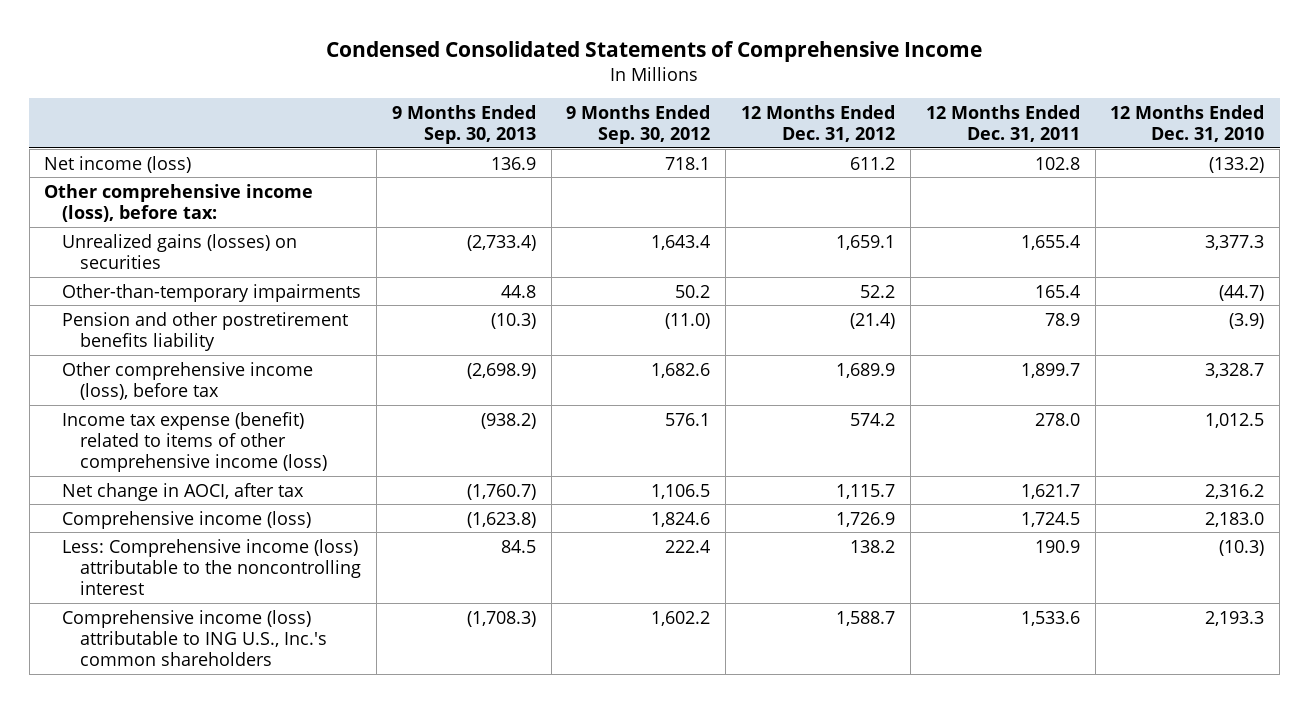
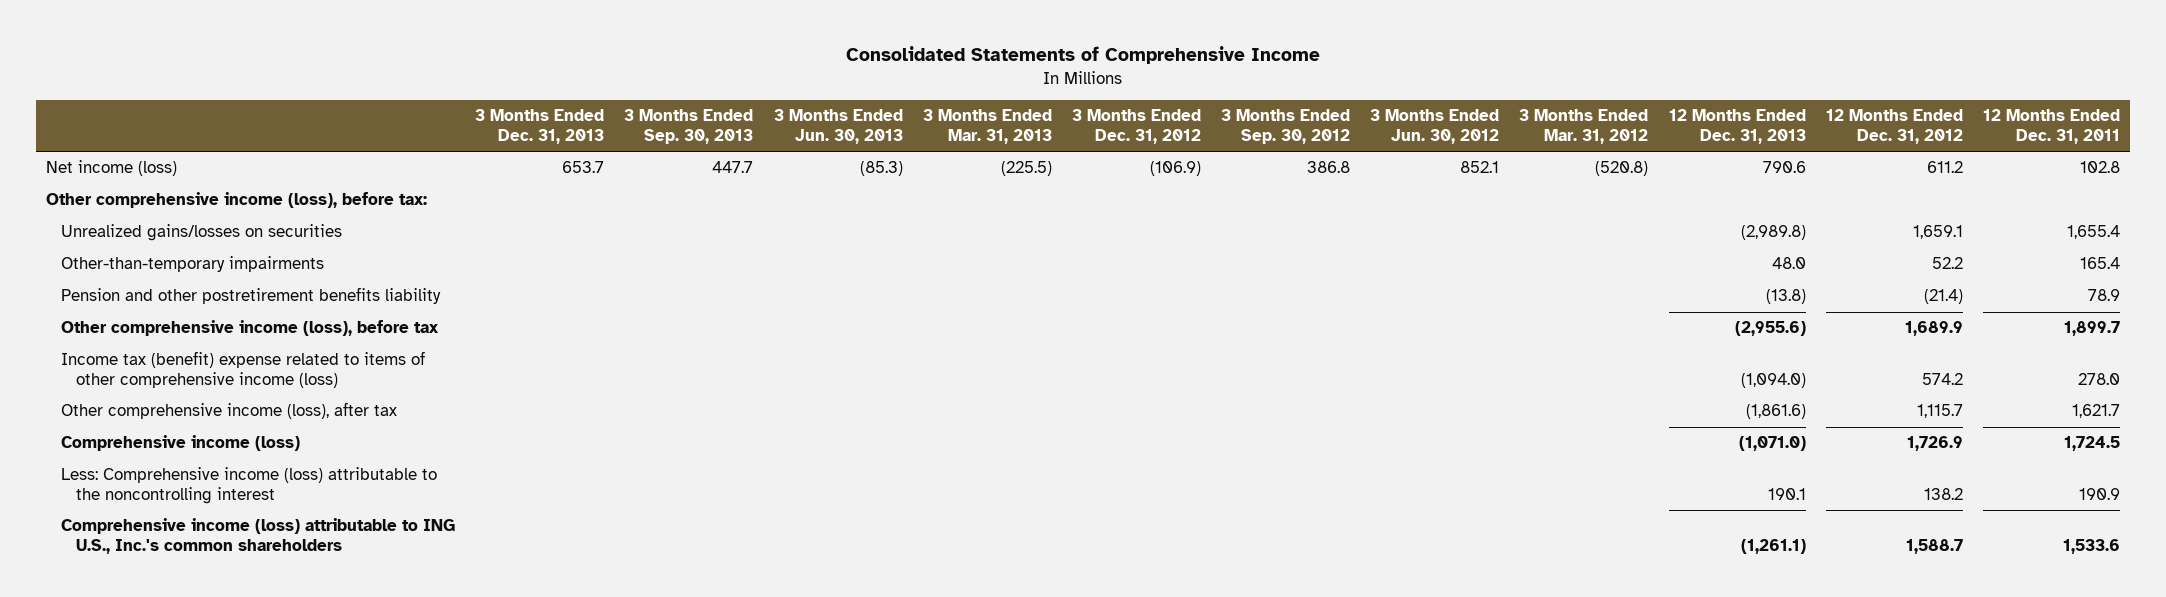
- Condensed Consolidated Statements of Comprehensive Income
+ Consolidated Statements of Comprehensive Income
- | 9 Months Ended Sep. 30, 2013 | 9 Months Ended Sep. 30, 2012 | 12 Months Ended Dec. 31, 2012 | 12 Months Ended Dec. 31, 2011 | 12 Months Ended Dec. 31, 2010
+ | 3 Months Ended Dec. 31, 2013 | 3 Months Ended Sep. 30, 2013 | 3 Months Ended Jun. 30, 2013 | 3 Months Ended Mar. 31, 2013 | 3 Months Ended Dec. 31, 2012 | 3 Months Ended Sep. 30, 2012 | 3 Months Ended Jun. 30, 2012 | 3 Months Ended Mar. 31, 2012 | 12 Months Ended Dec. 31, 2013 | 12 Months Ended Dec. 31, 2012 | 12 Months Ended Dec. 31, 2011
- Unrealized gains (losses) on securities | (2,733.4) | 1,643.4 | 1,659.1 | 1,655.4 | 3,377.3
+ Unrealized gains/losses on securities | | | | | | | | | (2,989.8) | 1,659.1 | 1,655.4
- Income tax expense (benefit) related to items of other comprehensive income (loss) | (938.2) | 576.1 | 574.2 | 278.0 | 1,012.5
- Net change in AOCI, after tax | (1,760.7) | 1,106.5 | 1,115.7 | 1,621.7 | 2,316.2
+ Income tax (benefit) expense related to items of other comprehensive income (loss) | | | | | | | | | (1,094.0) | 574.2 | 278.0
+ Other comprehensive income (loss), after tax | | | | | | | | | (1,861.6) | 1,115.7 | 1,621.7

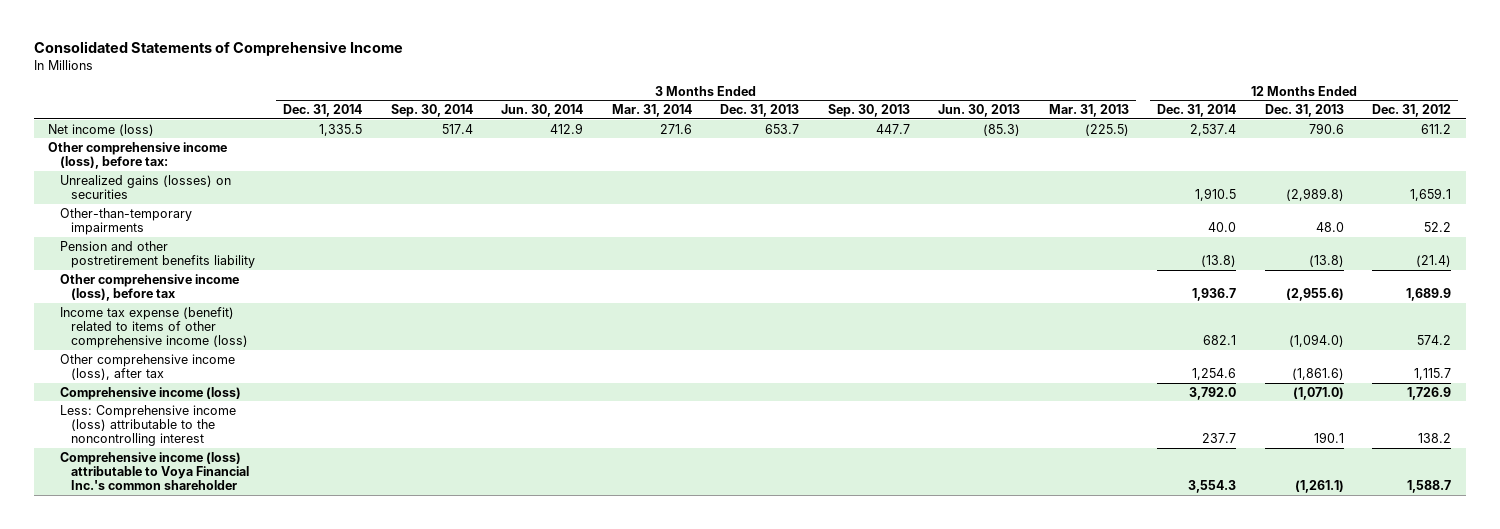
- | 3 Months Ended Dec. 31, 2013 | 3 Months Ended Sep. 30, 2013 | 3 Months Ended Jun. 30, 2013 | 3 Months Ended Mar. 31, 2013 | 3 Months Ended Dec. 31, 2012 | 3 Months Ended Sep. 30, 2012 | 3 Months Ended Jun. 30, 2012 | 3 Months Ended Mar. 31, 2012 | 12 Months Ended Dec. 31, 2013 | 12 Months Ended Dec. 31, 2012 | 12 Months Ended Dec. 31, 2011
+ | 3 Months Ended Dec. 31, 2014 | 3 Months Ended Sep. 30, 2014 | 3 Months Ended Jun. 30, 2014 | 3 Months Ended Mar. 31, 2014 | 3 Months Ended Dec. 31, 2013 | 3 Months Ended Sep. 30, 2013 | 3 Months Ended Jun. 30, 2013 | 3 Months Ended Mar. 31, 2013 | 12 Months Ended Dec. 31, 2014 | 12 Months Ended Dec. 31, 2013 | 12 Months Ended Dec. 31, 2012
- Unrealized gains/losses on securities | | | | | | | | | (2,989.8) | 1,659.1 | 1,655.4
+ Unrealized gains (losses) on securities | | | | | | | | | 1,910.5 | (2,989.8) | 1,659.1
- Income tax (benefit) expense related to items of other comprehensive income (loss) | | | | | | | | | (1,094.0) | 574.2 | 278.0
+ Income tax expense (benefit) related to items of other comprehensive income (loss) | | | | | | | | | 682.1 | (1,094.0) | 574.2
- Comprehensive income (loss) attributable to ING U.S., Inc.'s common shareholders | | | | | | | | | (1,261.1) | 1,588.7 | 1,533.6
+ Comprehensive income (loss) attributable to Voya Financial Inc.'s common shareholder | | | | | | | | | 3,554.3 | (1,261.1) | 1,588.7

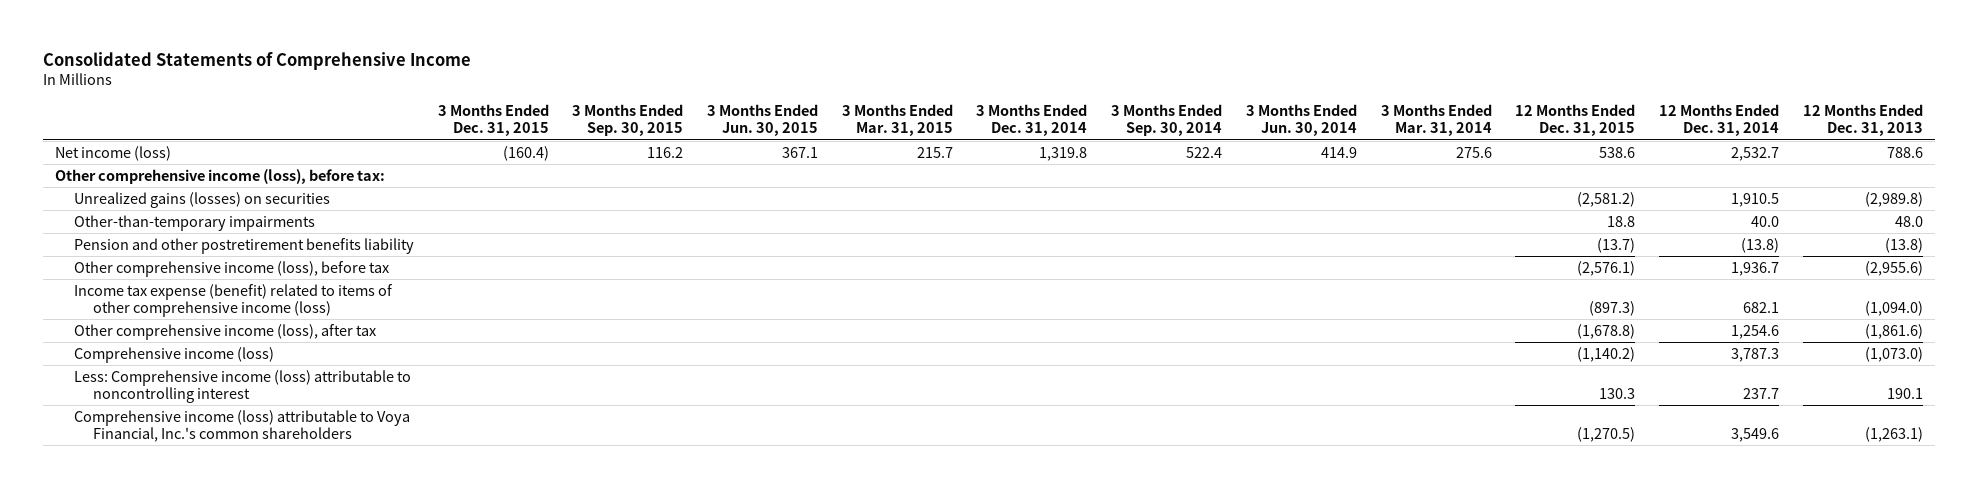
- | 3 Months Ended Dec. 31, 2014 | 3 Months Ended Sep. 30, 2014 | 3 Months Ended Jun. 30, 2014 | 3 Months Ended Mar. 31, 2014 | 3 Months Ended Dec. 31, 2013 | 3 Months Ended Sep. 30, 2013 | 3 Months Ended Jun. 30, 2013 | 3 Months Ended Mar. 31, 2013 | 12 Months Ended Dec. 31, 2014 | 12 Months Ended Dec. 31, 2013 | 12 Months Ended Dec. 31, 2012
+ | 3 Months Ended Dec. 31, 2015 | 3 Months Ended Sep. 30, 2015 | 3 Months Ended Jun. 30, 2015 | 3 Months Ended Mar. 31, 2015 | 3 Months Ended Dec. 31, 2014 | 3 Months Ended Sep. 30, 2014 | 3 Months Ended Jun. 30, 2014 | 3 Months Ended Mar. 31, 2014 | 12 Months Ended Dec. 31, 2015 | 12 Months Ended Dec. 31, 2014 | 12 Months Ended Dec. 31, 2013
- Net income (loss) | 1,335.5 | 517.4 | 412.9 | 271.6 | 653.7 | 447.7 | (85.3) | (225.5) | 2,537.4 | 790.6 | 611.2
+ Net income (loss) | (160.4) | 116.2 | 367.1 | 215.7 | 1,319.8 | 522.4 | 414.9 | 275.6 | 538.6 | 2,532.7 | 788.6
- Comprehensive income (loss) | | | | | | | | | 3,792.0 | (1,071.0) | 1,726.9
- Less: Comprehensive income (loss) attributable to the noncontrolling interest | | | | | | | | | 237.7 | 190.1 | 138.2
- Comprehensive income (loss) attributable to Voya Financial Inc.'s common shareholder | | | | | | | | | 3,554.3 | (1,261.1) | 1,588.7
+ Comprehensive income (loss) | | | | | | | | | (1,140.2) | 3,787.3 | (1,073.0)
+ Less: Comprehensive income (loss) attributable to noncontrolling interest | | | | | | | | | 130.3 | 237.7 | 190.1
+ Comprehensive income (loss) attributable to Voya Financial, Inc.'s common shareholders | | | | | | | | | (1,270.5) | 3,549.6 | (1,263.1)

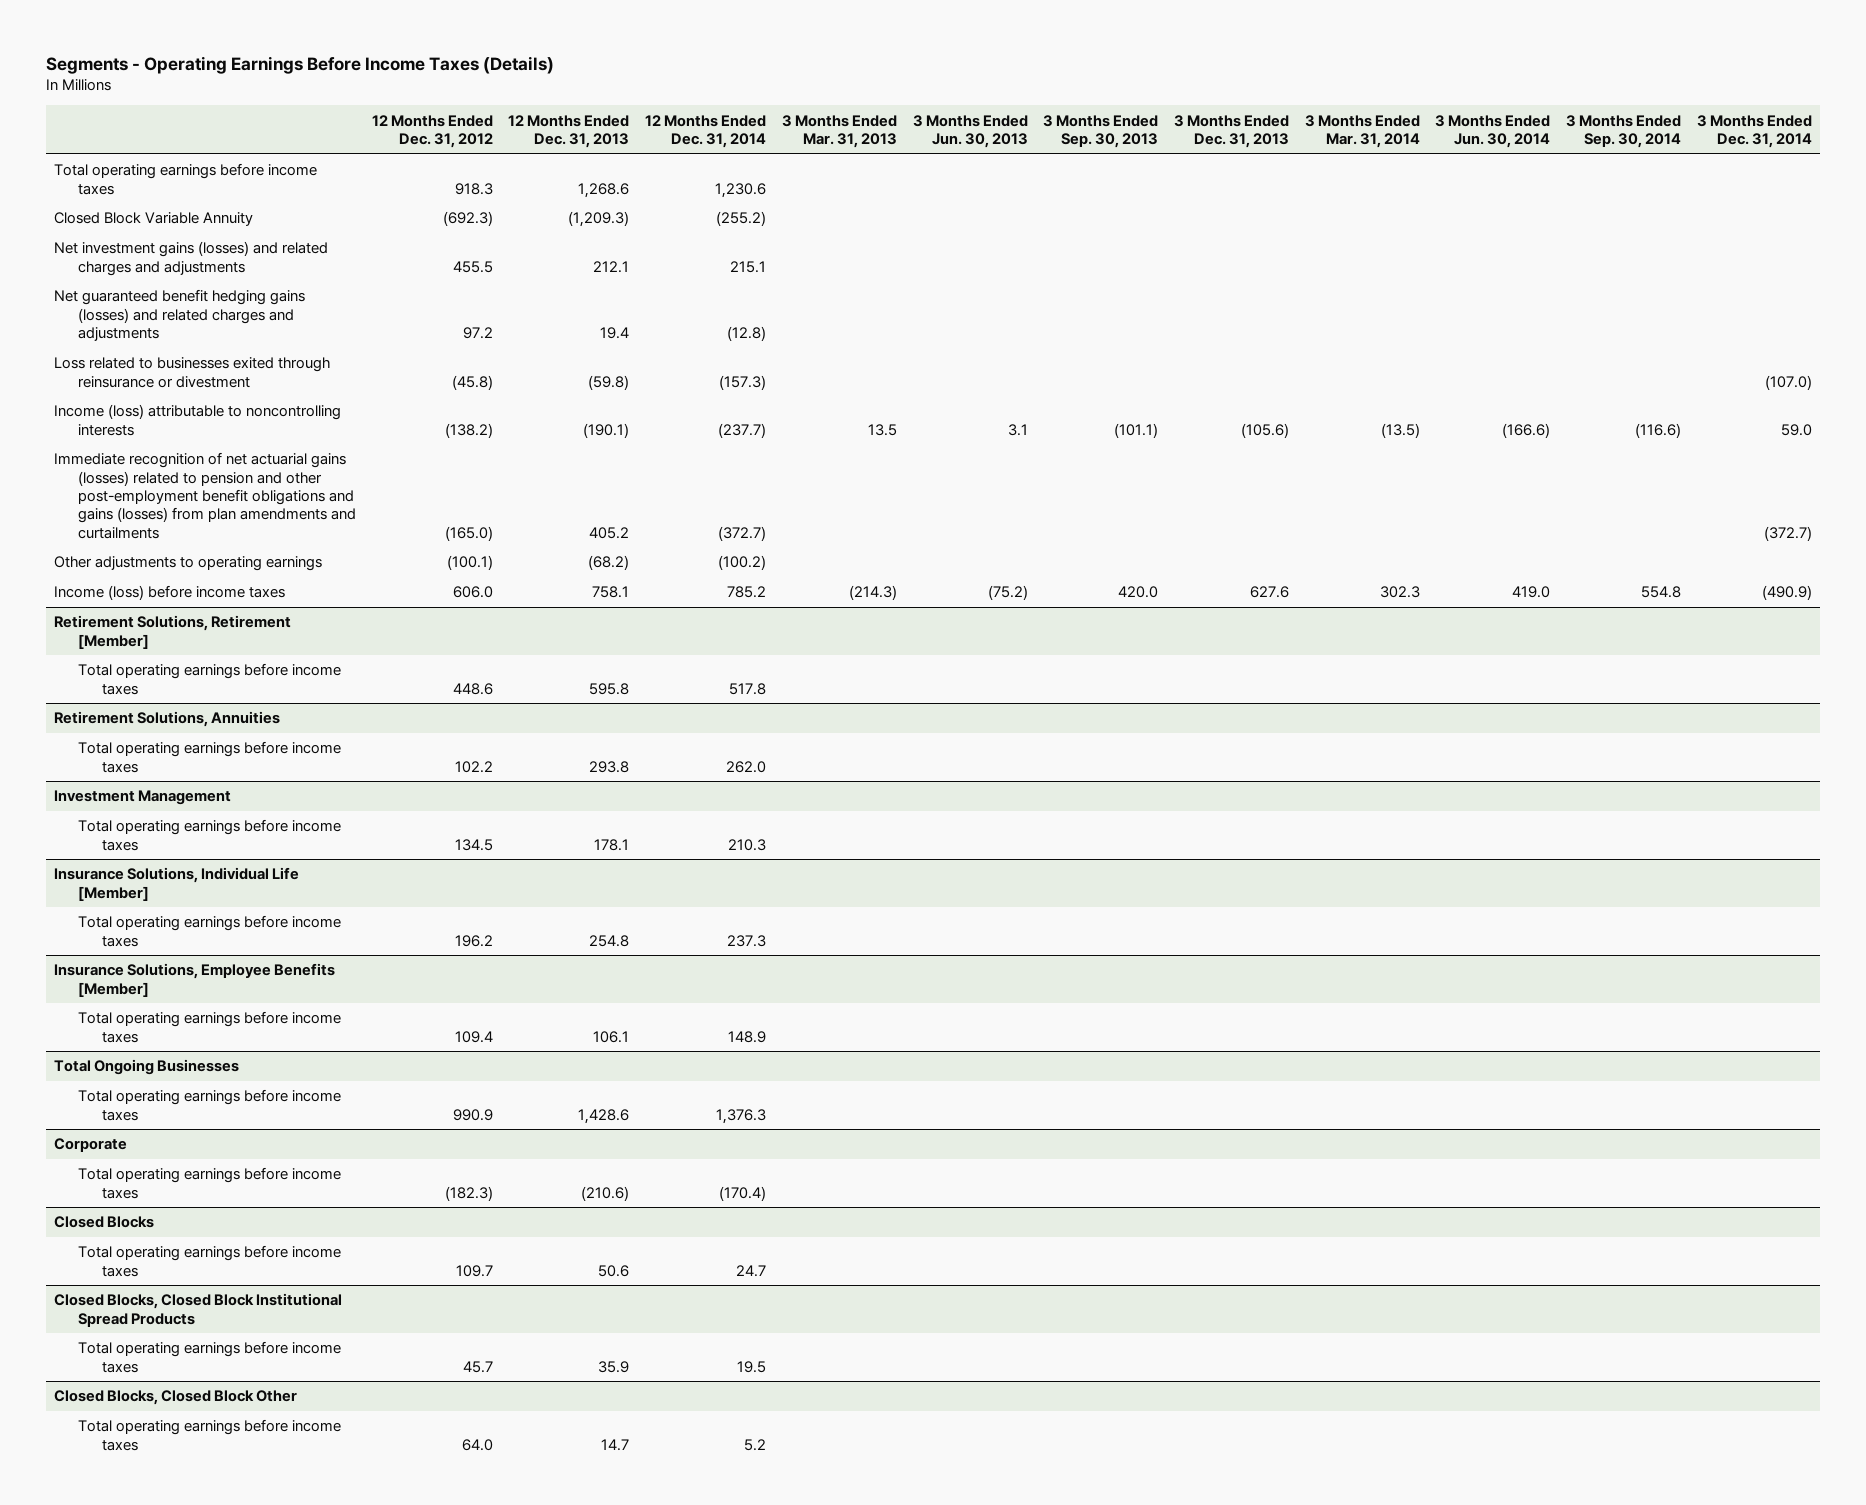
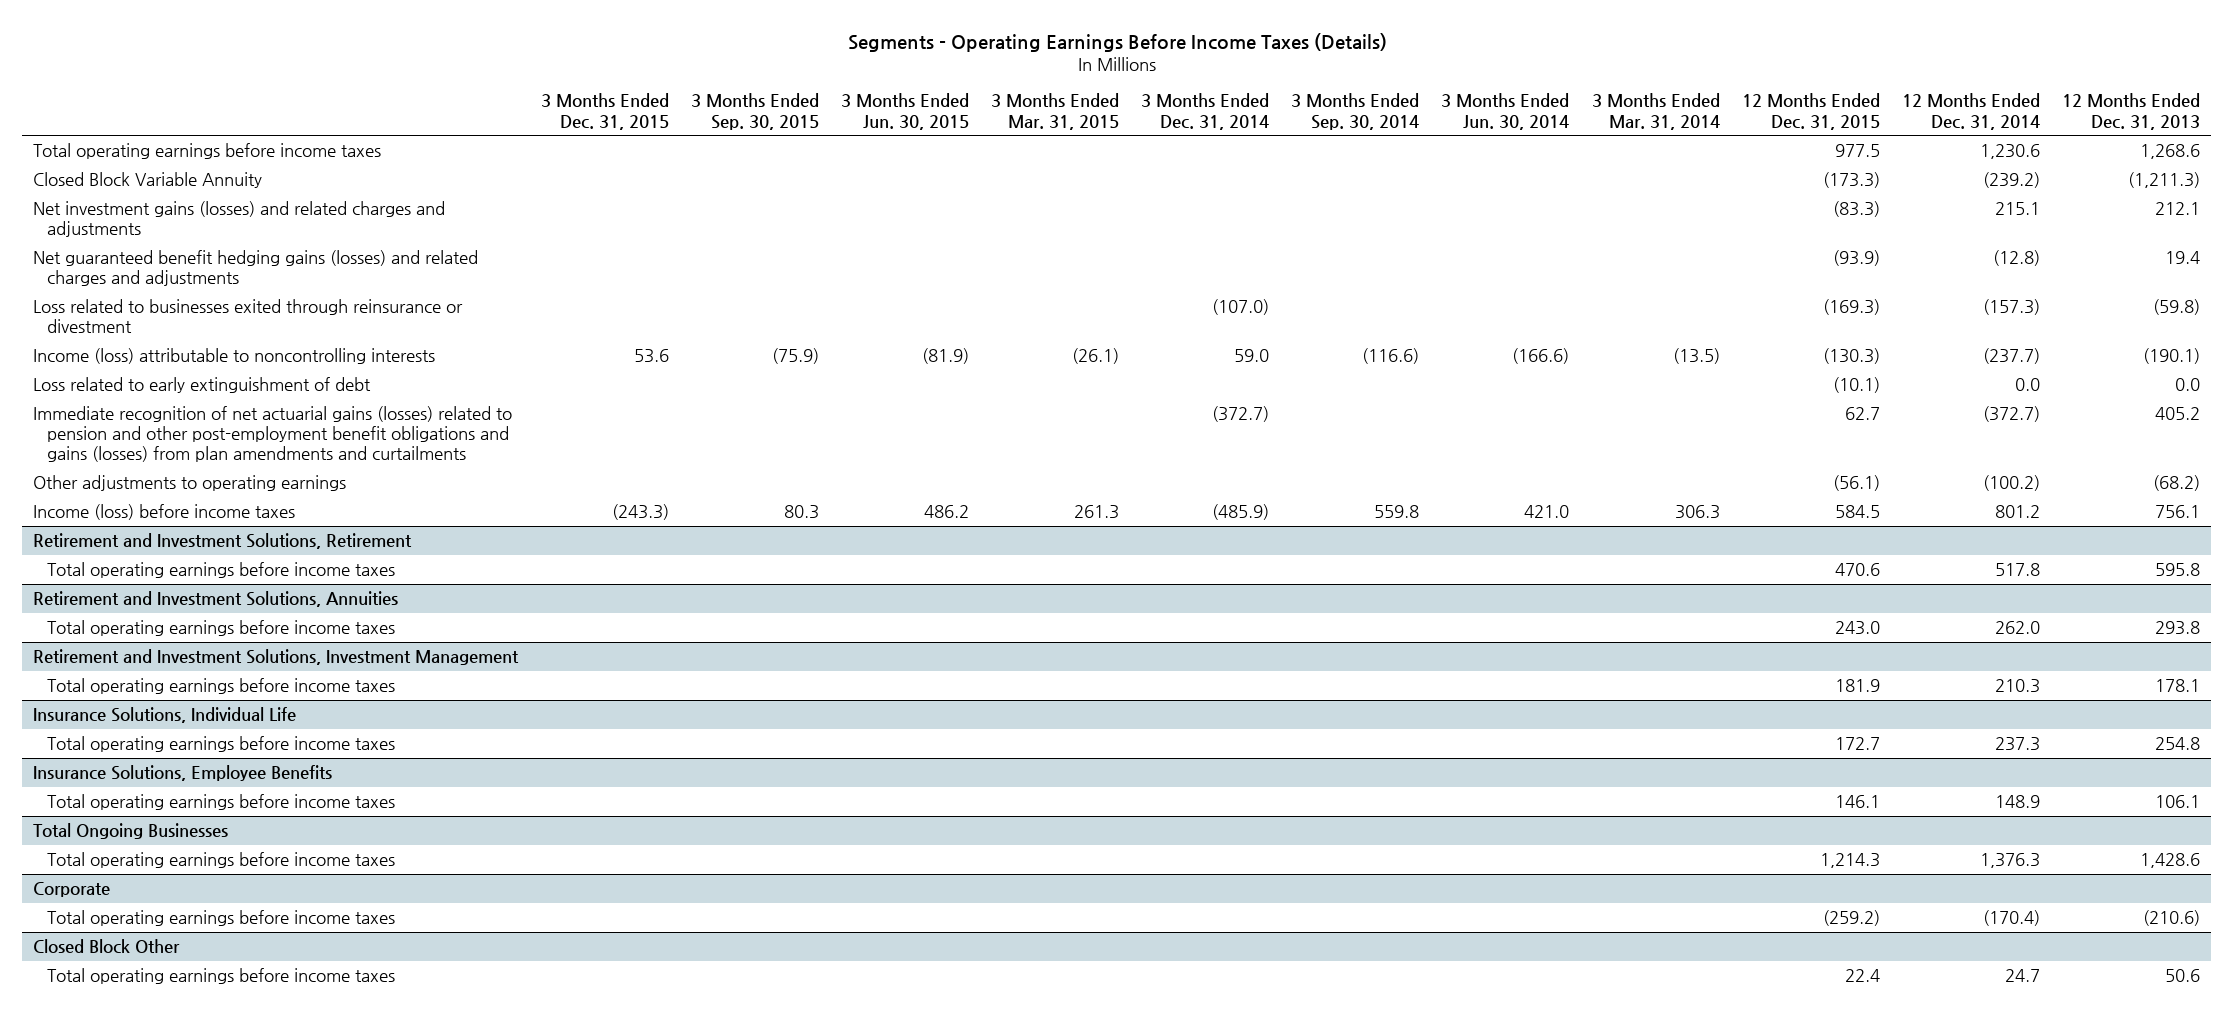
- | 12 Months Ended Dec. 31, 2012 | 12 Months Ended Dec. 31, 2013 | 12 Months Ended Dec. 31, 2014 | 3 Months Ended Mar. 31, 2013 | 3 Months Ended Jun. 30, 2013 | 3 Months Ended Sep. 30, 2013 | 3 Months Ended Dec. 31, 2013 | 3 Months Ended Mar. 31, 2014 | 3 Months Ended Jun. 30, 2014 | 3 Months Ended Sep. 30, 2014 | 3 Months Ended Dec. 31, 2014
+ | 3 Months Ended Dec. 31, 2015 | 3 Months Ended Sep. 30, 2015 | 3 Months Ended Jun. 30, 2015 | 3 Months Ended Mar. 31, 2015 | 3 Months Ended Dec. 31, 2014 | 3 Months Ended Sep. 30, 2014 | 3 Months Ended Jun. 30, 2014 | 3 Months Ended Mar. 31, 2014 | 12 Months Ended Dec. 31, 2015 | 12 Months Ended Dec. 31, 2014 | 12 Months Ended Dec. 31, 2013
- Closed Block Variable Annuity | (692.3) | (1,209.3) | (255.2) | | | | | | | |
+ Closed Block Variable Annuity | | | | | | | | | (173.3) | (239.2) | (1,211.3)
+ Loss related to early extinguishment of debt | | | | | | | | | (10.1) | 0.0 | 0.0
- Income (loss) before income taxes | 606.0 | 758.1 | 785.2 | (214.3) | (75.2) | 420.0 | 627.6 | 302.3 | 419.0 | 554.8 | (490.9)
- Retirement Solutions, Retirement [Member]
+ Income (loss) before income taxes | (243.3) | 80.3 | 486.2 | 261.3 | (485.9) | 559.8 | 421.0 | 306.3 | 584.5 | 801.2 | 756.1
+ Retirement and Investment Solutions, Retirement
- Retirement Solutions, Annuities
+ Retirement and Investment Solutions, Annuities
- Investment Management
+ Retirement and Investment Solutions, Investment Management
- Insurance Solutions, Individual Life [Member]
+ Insurance Solutions, Individual Life
- Insurance Solutions, Employee Benefits [Member]
+ Insurance Solutions, Employee Benefits
- Closed Blocks
+ Closed Block Other
- Closed Blocks, Closed Block Institutional Spread Products
- Total operating earnings before income taxes | 45.7 | 35.9 | 19.5 | | | | | | | |
- Closed Blocks, Closed Block Other
- Total operating earnings before income taxes | 64.0 | 14.7 | 5.2 | | | | | | | |

